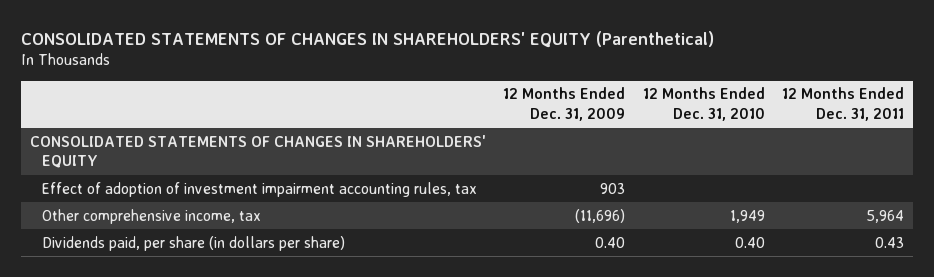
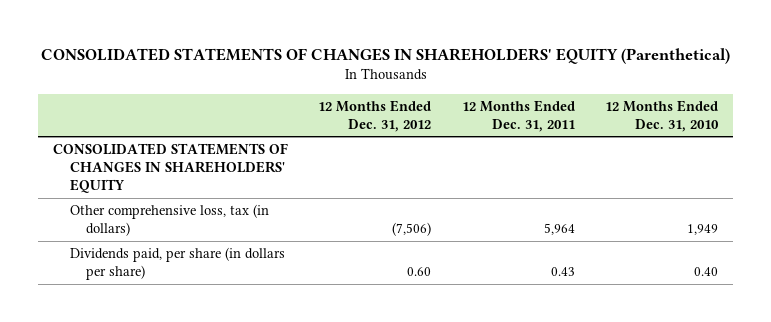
- | 12 Months Ended Dec. 31, 2009 | 12 Months Ended Dec. 31, 2010 | 12 Months Ended Dec. 31, 2011
+ | 12 Months Ended Dec. 31, 2012 | 12 Months Ended Dec. 31, 2011 | 12 Months Ended Dec. 31, 2010
- Effect of adoption of investment impairment accounting rules, tax | 903 | |
- Other comprehensive income, tax | (11,696) | 1,949 | 5,964
+ Other comprehensive loss, tax (in dollars) | (7,506) | 5,964 | 1,949

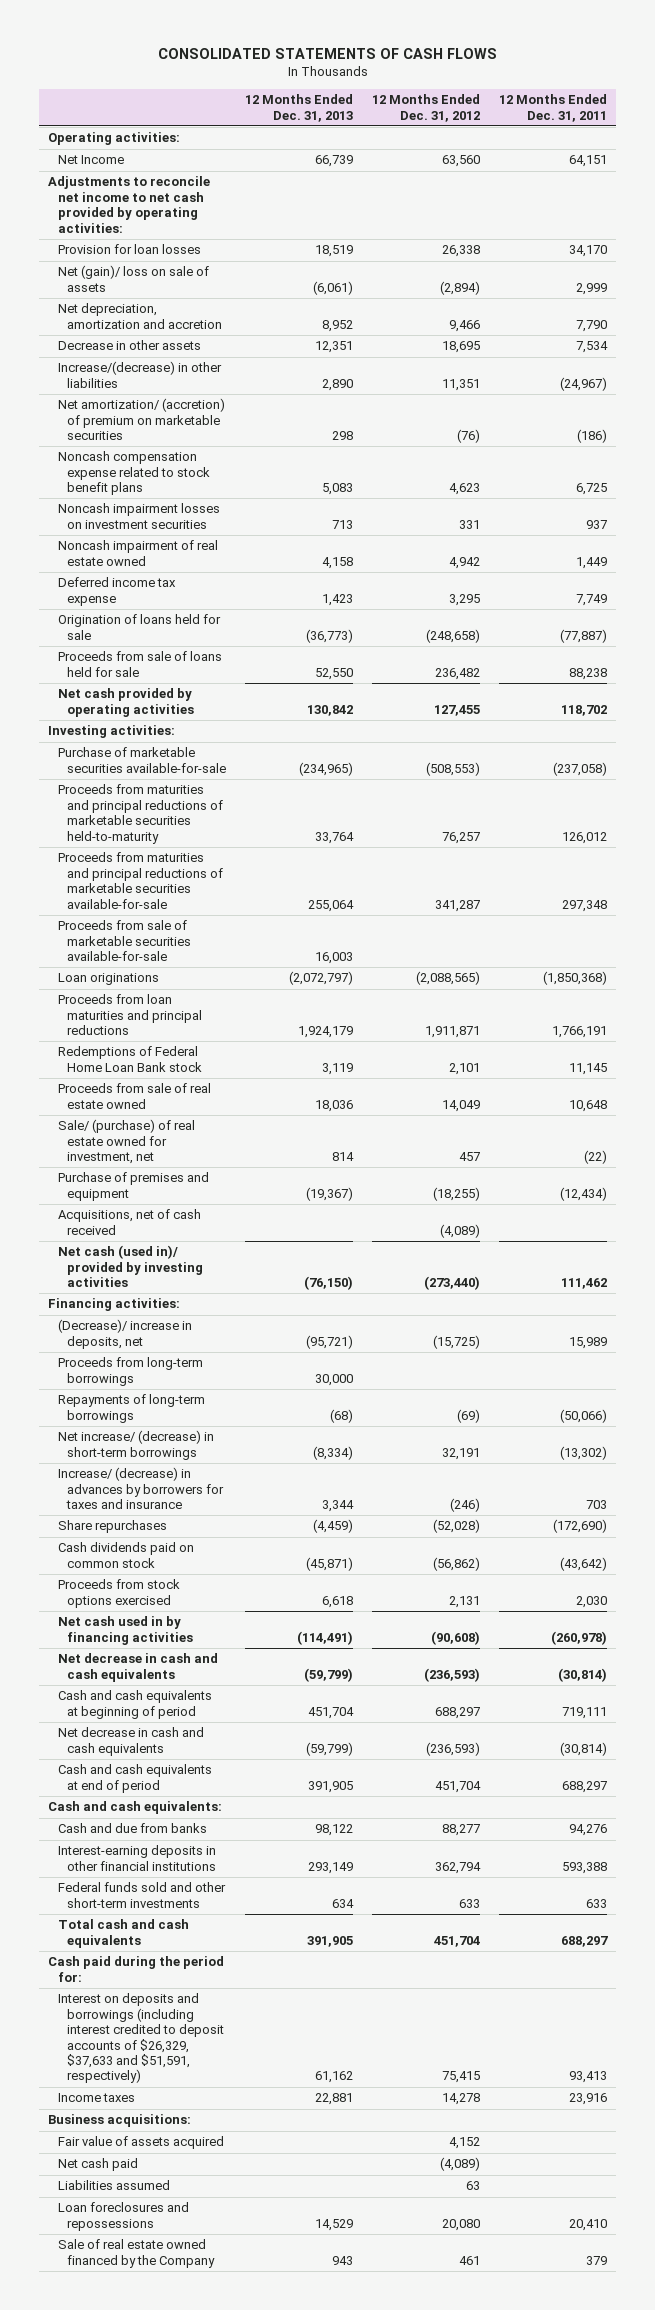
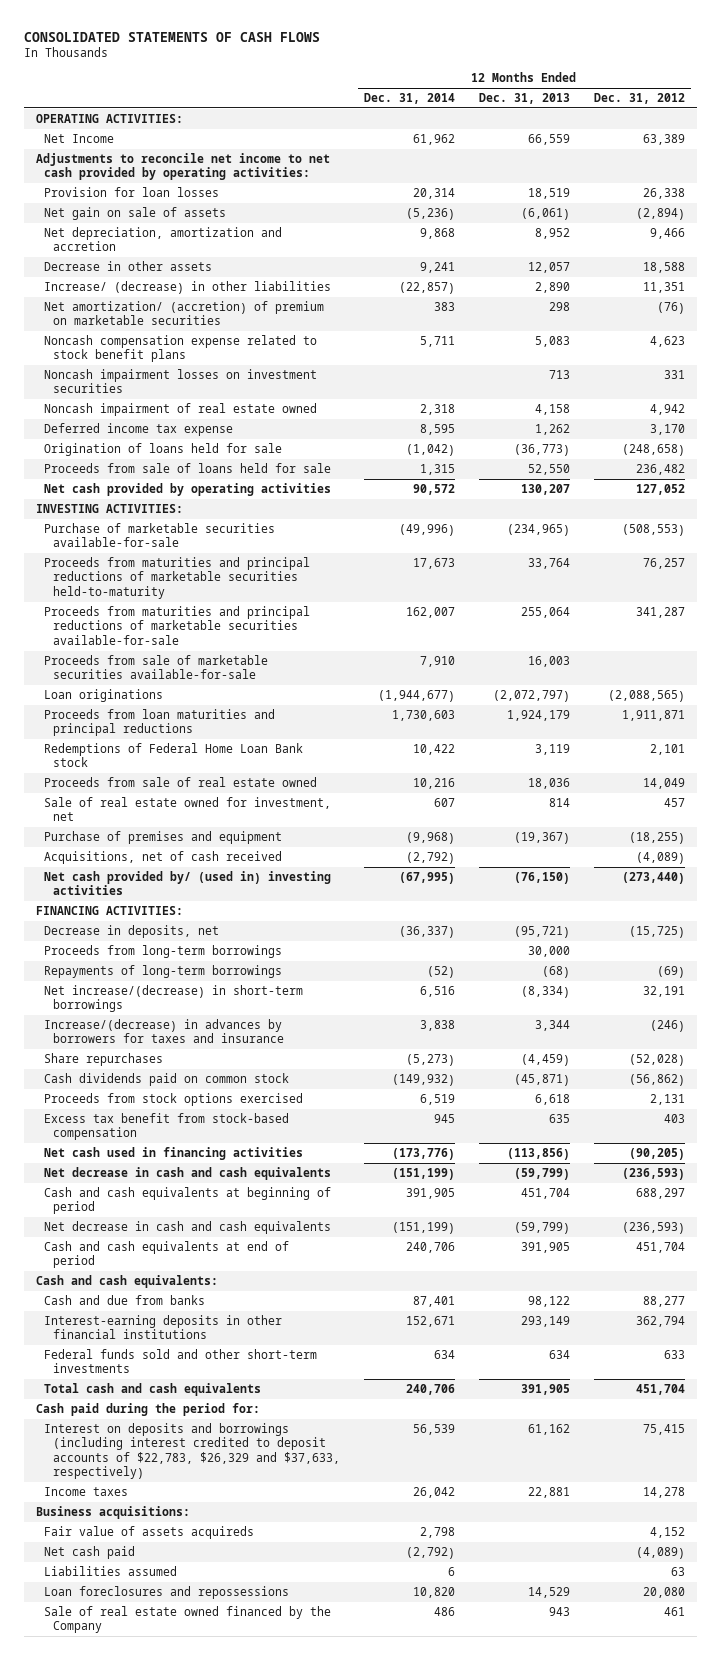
- | 12 Months Ended Dec. 31, 2013 | 12 Months Ended Dec. 31, 2012 | 12 Months Ended Dec. 31, 2011
+ | 12 Months Ended Dec. 31, 2014 | 12 Months Ended Dec. 31, 2013 | 12 Months Ended Dec. 31, 2012
- Operating activities:
- Net Income | 66,739 | 63,560 | 64,151
+ OPERATING ACTIVITIES:
+ Net Income | 61,962 | 66,559 | 63,389
- Net (gain)/ loss on sale of assets | (6,061) | (2,894) | 2,999
+ Net gain on sale of assets | (5,236) | (6,061) | (2,894)
- Decrease in other assets | 12,351 | 18,695 | 7,534
- Increase/(decrease) in other liabilities | 2,890 | 11,351 | (24,967)
+ Decrease in other assets | 9,241 | 12,057 | 18,588
+ Increase/ (decrease) in other liabilities | (22,857) | 2,890 | 11,351
- Deferred income tax expense | 1,423 | 3,295 | 7,749
+ Deferred income tax expense | 8,595 | 1,262 | 3,170
- Net cash provided by operating activities | 130,842 | 127,455 | 118,702
- Investing activities:
+ Net cash provided by operating activities | 90,572 | 130,207 | 127,052
+ INVESTING ACTIVITIES:
- Sale/ (purchase) of real estate owned for investment, net | 814 | 457 | (22)
+ Sale of real estate owned for investment, net | 607 | 814 | 457
- Net cash (used in)/ provided by investing activities | (76,150) | (273,440) | 111,462
- Financing activities:
- (Decrease)/ increase in deposits, net | (95,721) | (15,725) | 15,989
+ Net cash provided by/ (used in) investing activities | (67,995) | (76,150) | (273,440)
+ FINANCING ACTIVITIES:
+ Decrease in deposits, net | (36,337) | (95,721) | (15,725)
- Net increase/ (decrease) in short-term borrowings | (8,334) | 32,191 | (13,302)
- Increase/ (decrease) in advances by borrowers for taxes and insurance | 3,344 | (246) | 703
+ Net increase/(decrease) in short-term borrowings | 6,516 | (8,334) | 32,191
+ Increase/(decrease) in advances by borrowers for taxes and insurance | 3,838 | 3,344 | (246)
- Net cash used in by financing activities | (114,491) | (90,608) | (260,978)
+ Excess tax benefit from stock-based compensation | 945 | 635 | 403
+ Net cash used in financing activities | (173,776) | (113,856) | (90,205)
- Interest on deposits and borrowings (including interest credited to deposit accounts of $26,329, $37,633 and $51,591, respectively) | 61,162 | 75,415 | 93,413
+ Interest on deposits and borrowings (including interest credited to deposit accounts of $22,783, $26,329 and $37,633, respectively) | 56,539 | 61,162 | 75,415
- Fair value of assets acquired | | 4,152 |
+ Fair value of assets acquireds | 2,798 | | 4,152

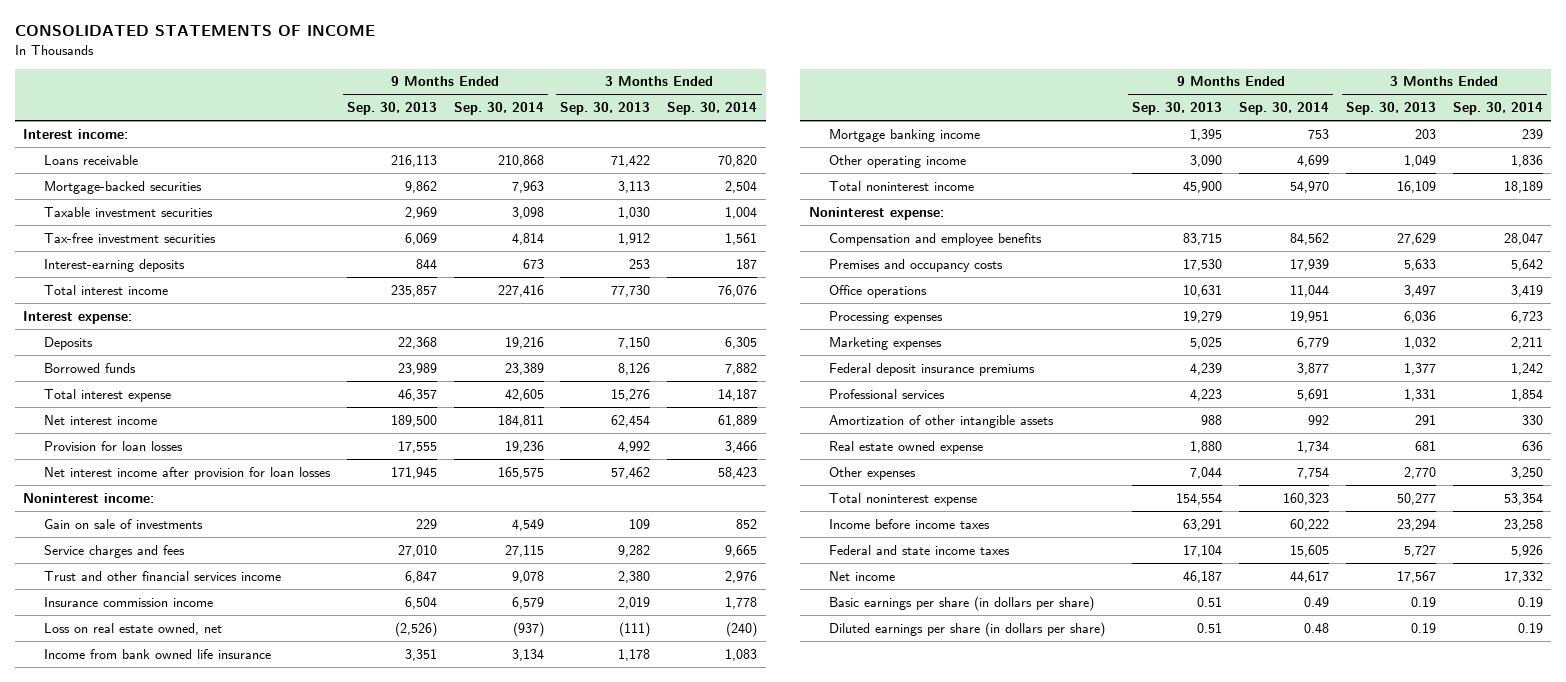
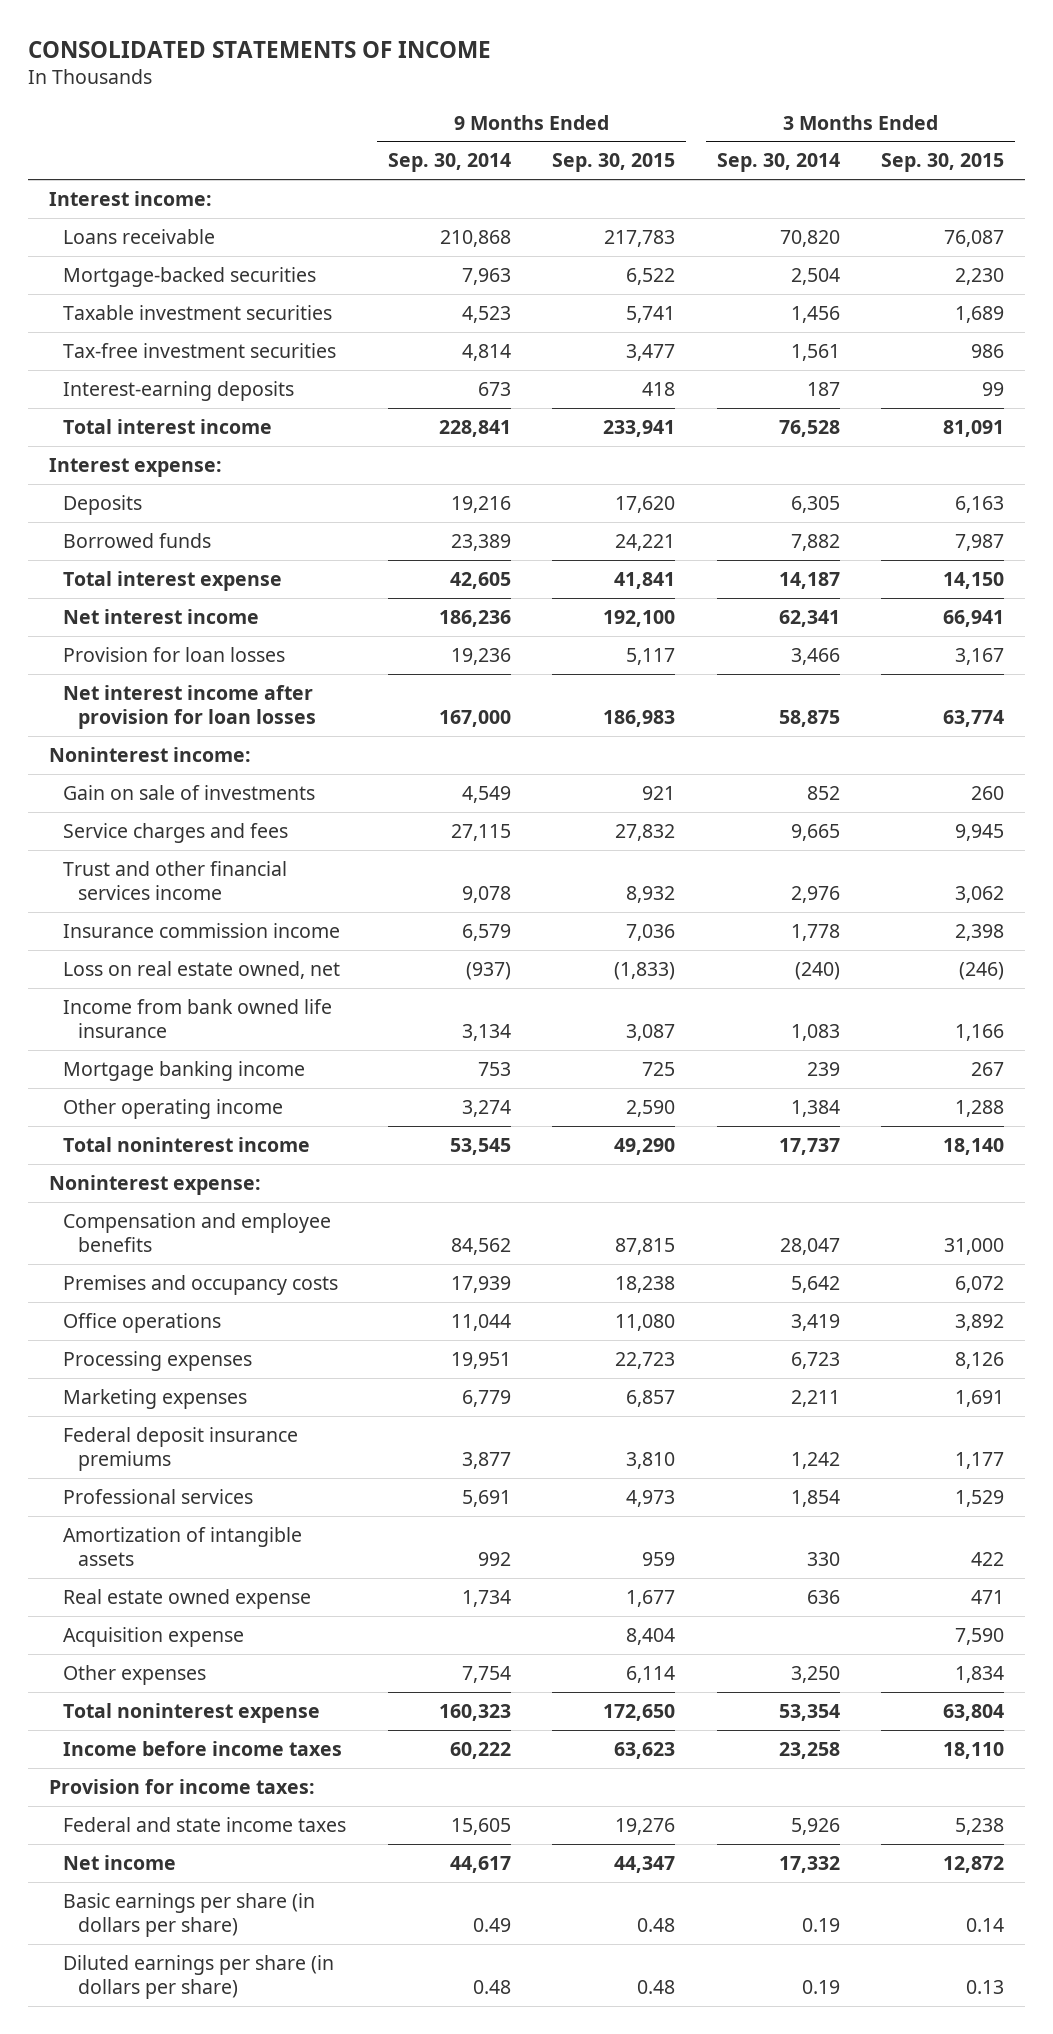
- | 9 Months Ended Sep. 30, 2013 | 9 Months Ended Sep. 30, 2014 | 3 Months Ended Sep. 30, 2013 | 3 Months Ended Sep. 30, 2014
+ | 9 Months Ended Sep. 30, 2014 | 9 Months Ended Sep. 30, 2015 | 3 Months Ended Sep. 30, 2014 | 3 Months Ended Sep. 30, 2015
- Taxable investment securities | 2,969 | 3,098 | 1,030 | 1,004
+ Taxable investment securities | 4,523 | 5,741 | 1,456 | 1,689
- Total interest income | 235,857 | 227,416 | 77,730 | 76,076
+ Total interest income | 228,841 | 233,941 | 76,528 | 81,091
- Net interest income | 189,500 | 184,811 | 62,454 | 61,889
+ Net interest income | 186,236 | 192,100 | 62,341 | 66,941
- Net interest income after provision for loan losses | 171,945 | 165,575 | 57,462 | 58,423
+ Net interest income after provision for loan losses | 167,000 | 186,983 | 58,875 | 63,774
- Other operating income | 3,090 | 4,699 | 1,049 | 1,836
- Total noninterest income | 45,900 | 54,970 | 16,109 | 18,189
+ Other operating income | 3,274 | 2,590 | 1,384 | 1,288
+ Total noninterest income | 53,545 | 49,290 | 17,737 | 18,140
- Amortization of other intangible assets | 988 | 992 | 291 | 330
+ Amortization of intangible assets | 992 | 959 | 330 | 422
+ Acquisition expense | | 8,404 | | 7,590
+ Provision for income taxes:

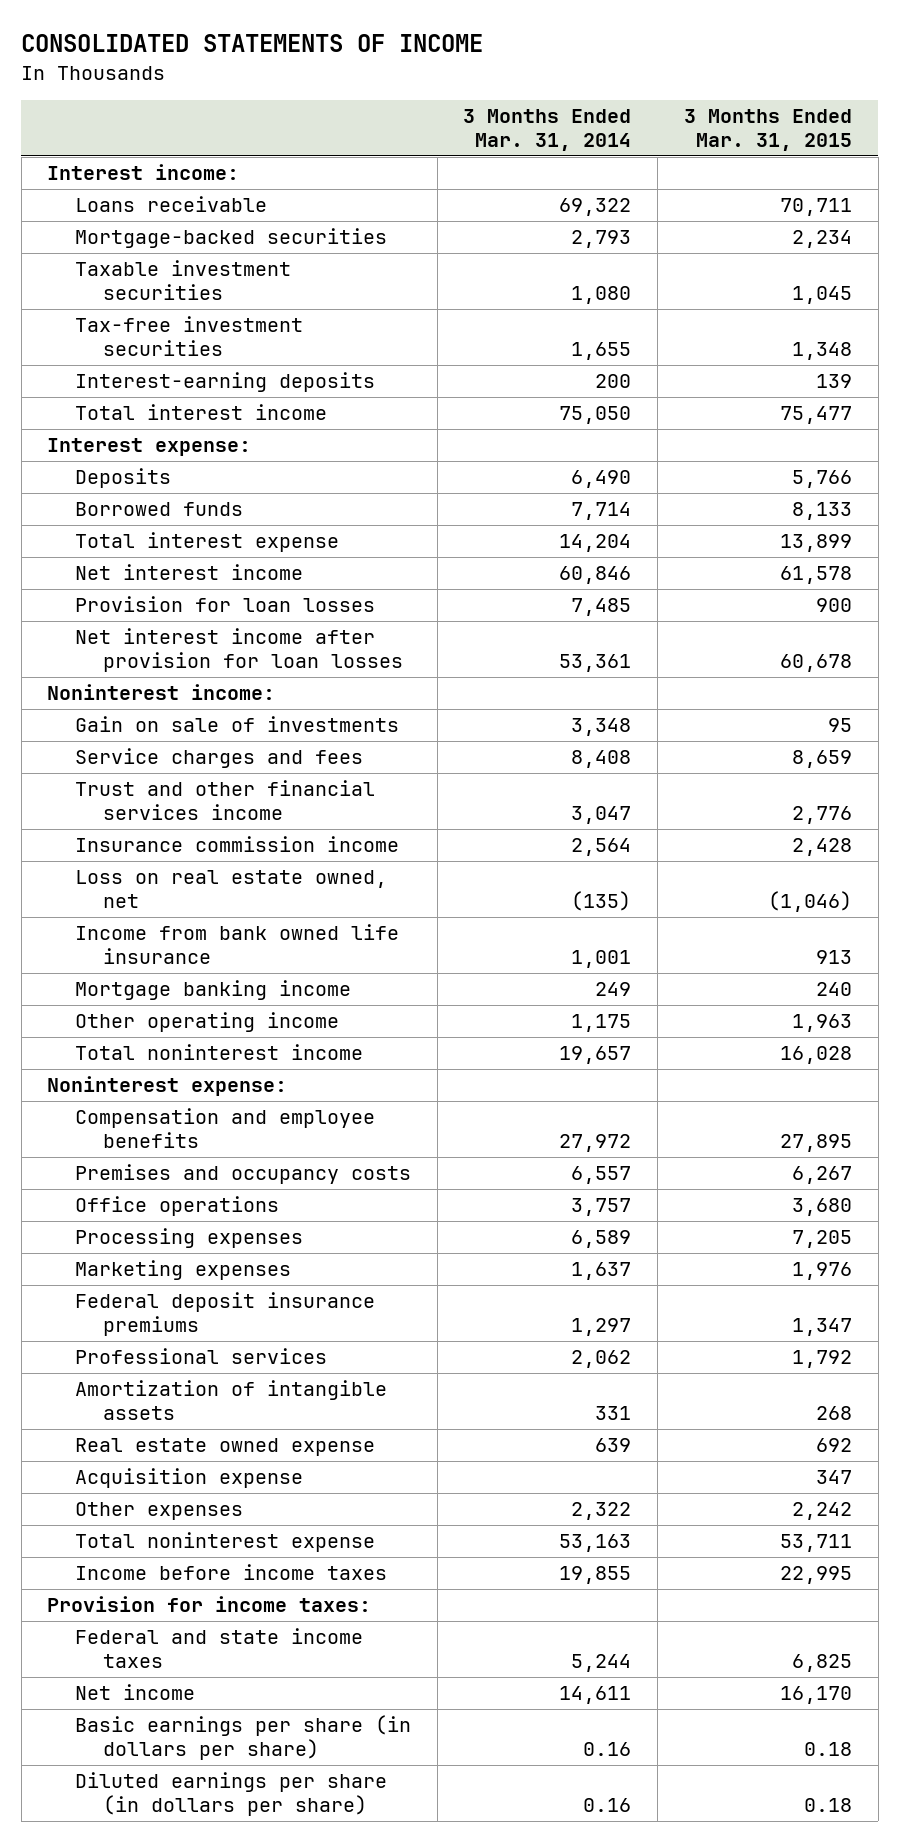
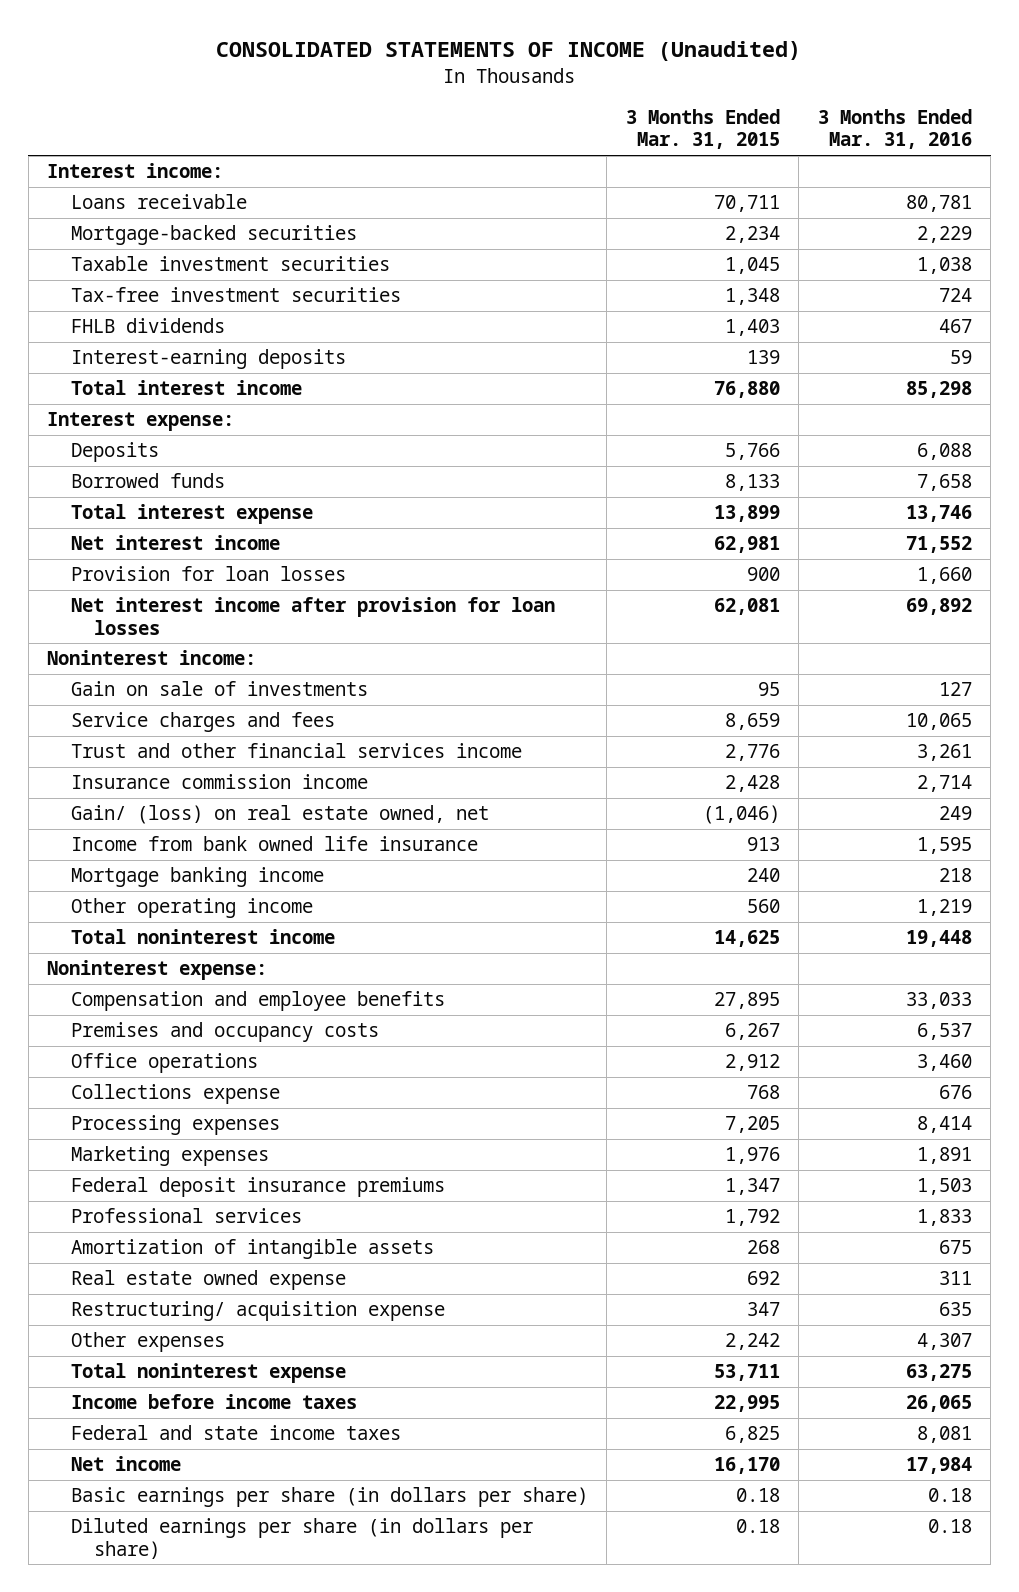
- CONSOLIDATED STATEMENTS OF INCOME
+ CONSOLIDATED STATEMENTS OF INCOME (Unaudited)
- | 3 Months Ended Mar. 31, 2014 | 3 Months Ended Mar. 31, 2015
+ | 3 Months Ended Mar. 31, 2015 | 3 Months Ended Mar. 31, 2016
+ FHLB dividends | 1,403 | 467
- Total interest income | 75,050 | 75,477
+ Total interest income | 76,880 | 85,298
- Net interest income | 60,846 | 61,578
+ Net interest income | 62,981 | 71,552
- Net interest income after provision for loan losses | 53,361 | 60,678
+ Net interest income after provision for loan losses | 62,081 | 69,892
- Loss on real estate owned, net | (135) | (1,046)
+ Gain/ (loss) on real estate owned, net | (1,046) | 249
- Other operating income | 1,175 | 1,963
- Total noninterest income | 19,657 | 16,028
+ Other operating income | 560 | 1,219
+ Total noninterest income | 14,625 | 19,448
- Office operations | 3,757 | 3,680
+ Office operations | 2,912 | 3,460
+ Collections expense | 768 | 676
- Acquisition expense | | 347
+ Restructuring/ acquisition expense | 347 | 635
- Provision for income taxes:

